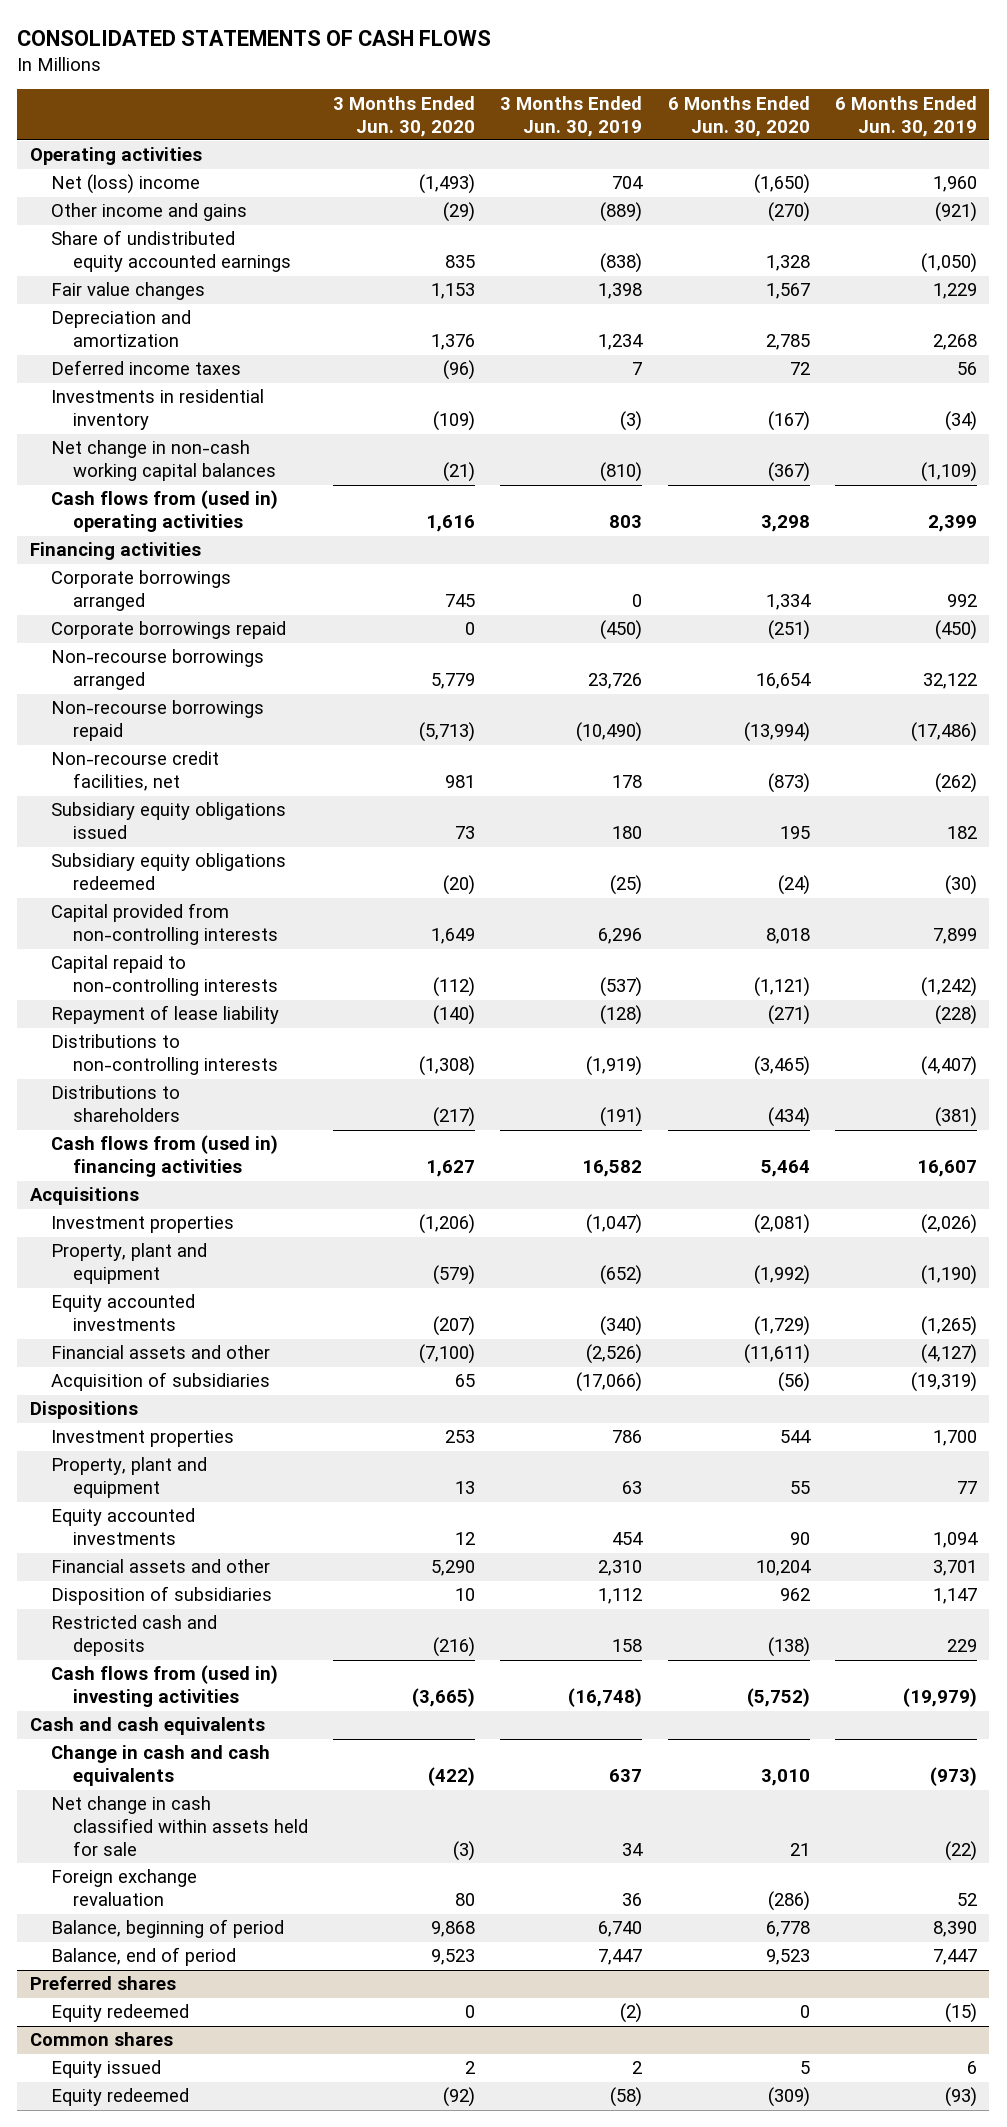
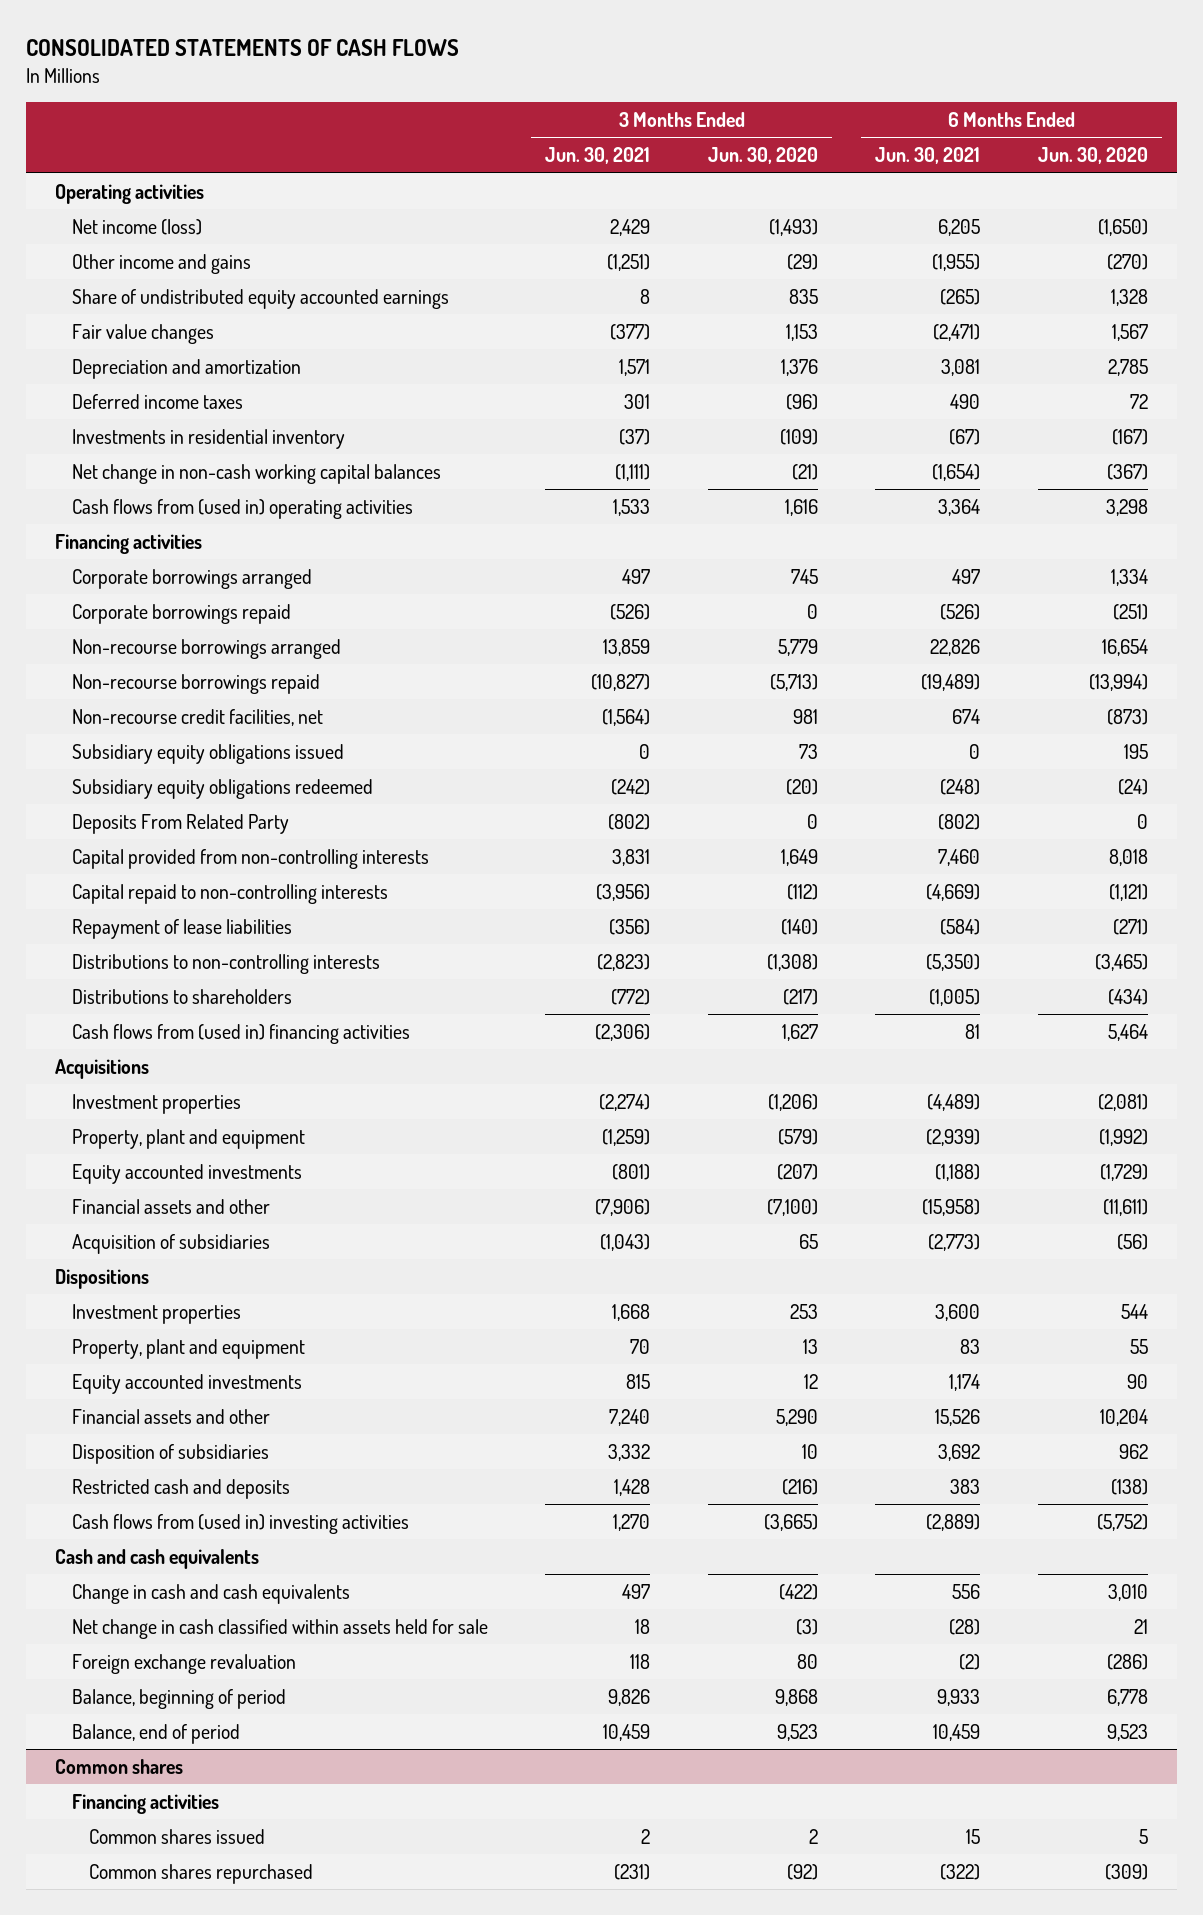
- | 3 Months Ended Jun. 30, 2020 | 3 Months Ended Jun. 30, 2019 | 6 Months Ended Jun. 30, 2020 | 6 Months Ended Jun. 30, 2019
+ | 3 Months Ended Jun. 30, 2021 | 3 Months Ended Jun. 30, 2020 | 6 Months Ended Jun. 30, 2021 | 6 Months Ended Jun. 30, 2020
- Net (loss) income | (1,493) | 704 | (1,650) | 1,960
+ Net income (loss) | 2,429 | (1,493) | 6,205 | (1,650)
+ Deposits From Related Party | (802) | 0 | (802) | 0
- Repayment of lease liability | (140) | (128) | (271) | (228)
+ Repayment of lease liabilities | (356) | (140) | (584) | (271)
- Preferred shares
- Equity redeemed | 0 | (2) | 0 | (15)
@ Common shares
- Equity issued | 2 | 2 | 5 | 6
- Equity redeemed | (92) | (58) | (309) | (93)
+ Financing activities
+ Common shares issued | 2 | 2 | 15 | 5
+ Common shares repurchased | (231) | (92) | (322) | (309)

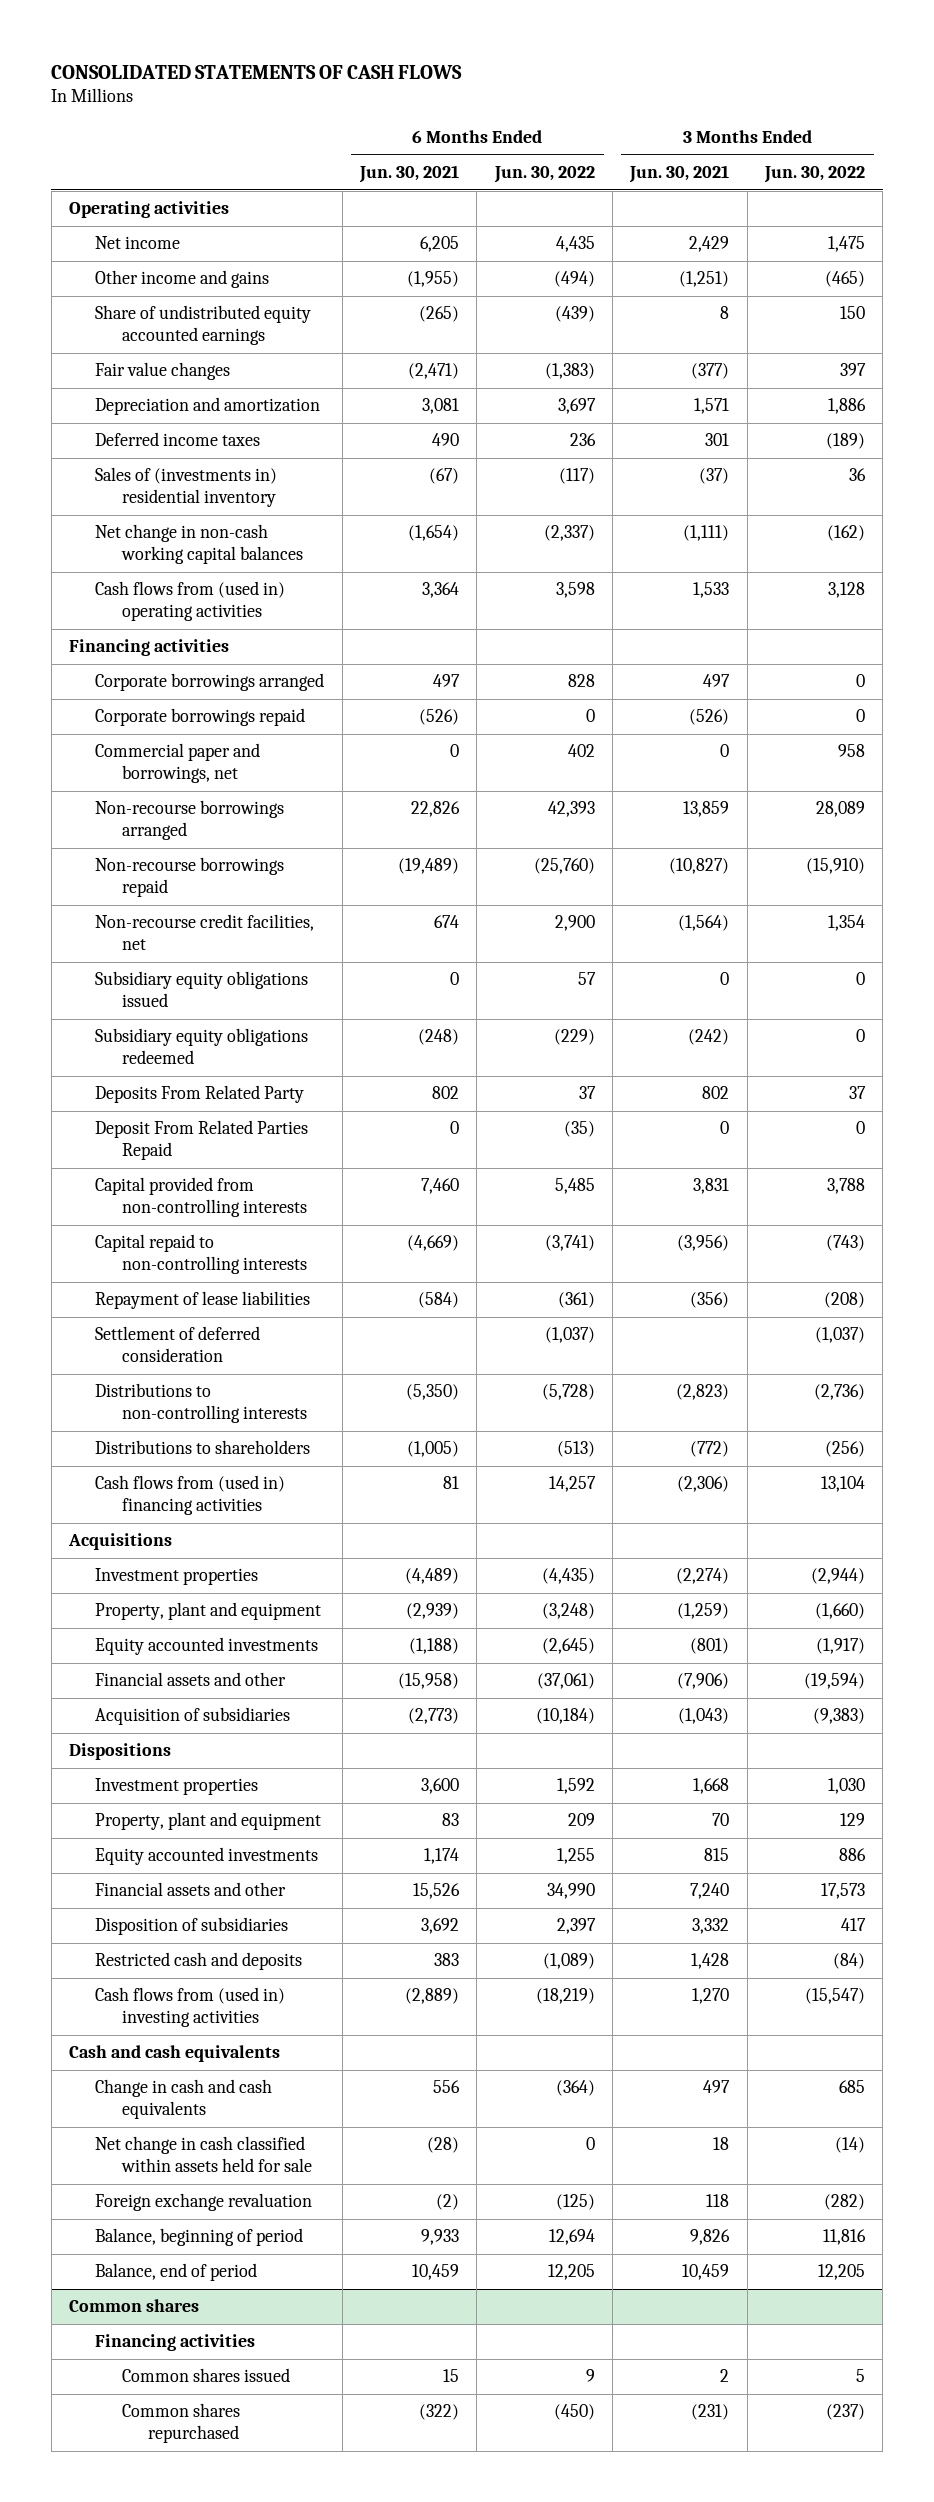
- | 3 Months Ended Jun. 30, 2021 | 3 Months Ended Jun. 30, 2020 | 6 Months Ended Jun. 30, 2021 | 6 Months Ended Jun. 30, 2020
+ | 6 Months Ended Jun. 30, 2021 | 6 Months Ended Jun. 30, 2022 | 3 Months Ended Jun. 30, 2021 | 3 Months Ended Jun. 30, 2022
- Net income (loss) | 2,429 | (1,493) | 6,205 | (1,650)
+ Net income | 6,205 | 4,435 | 2,429 | 1,475
- Investments in residential inventory | (37) | (109) | (67) | (167)
+ Sales of (investments in) residential inventory | (67) | (117) | (37) | 36
+ Commercial paper and borrowings, net | 0 | 402 | 0 | 958
- Deposits From Related Party | (802) | 0 | (802) | 0
+ Deposits From Related Party | 802 | 37 | 802 | 37
+ Deposit From Related Parties Repaid | 0 | (35) | 0 | 0
+ Settlement of deferred consideration | | (1,037) | | (1,037)

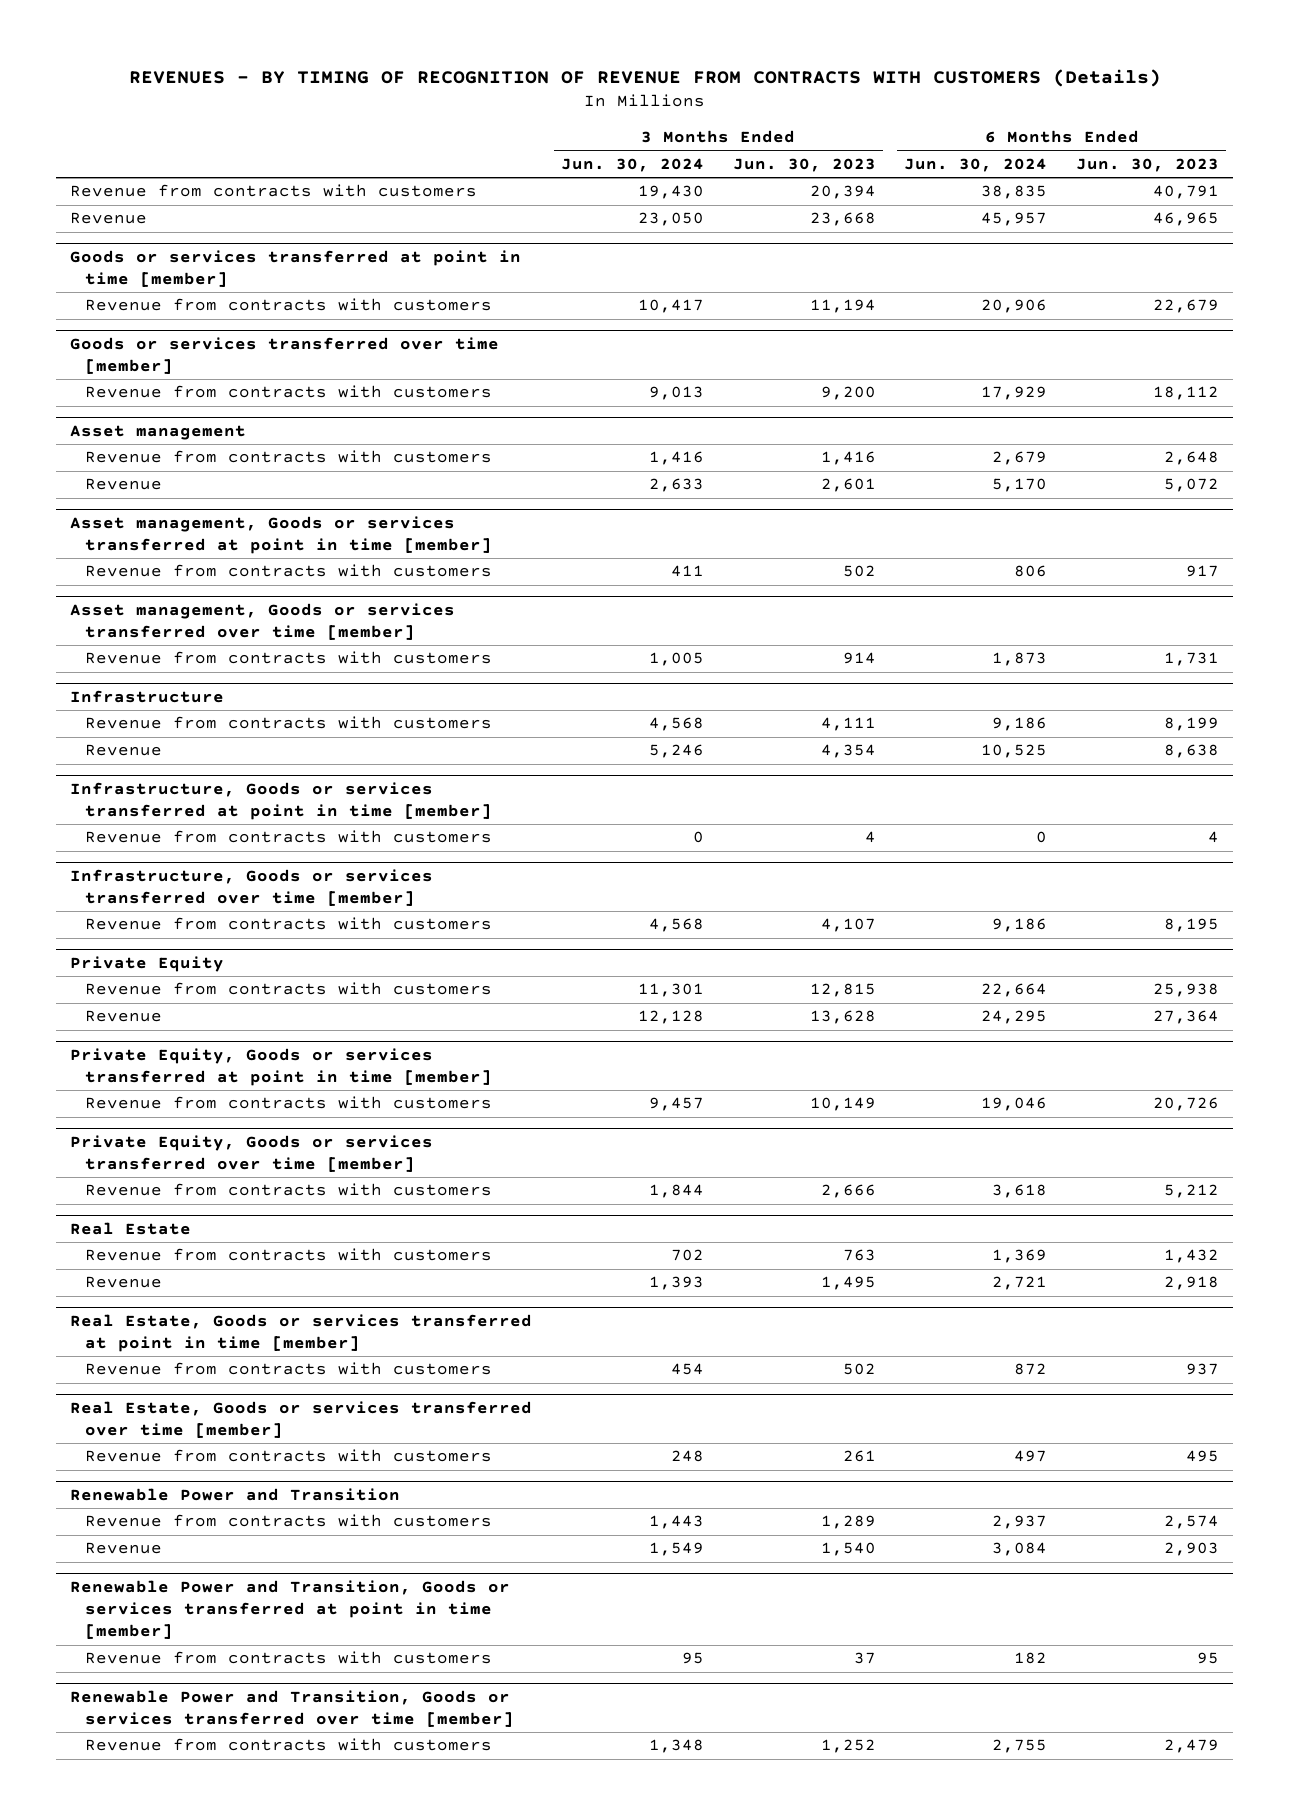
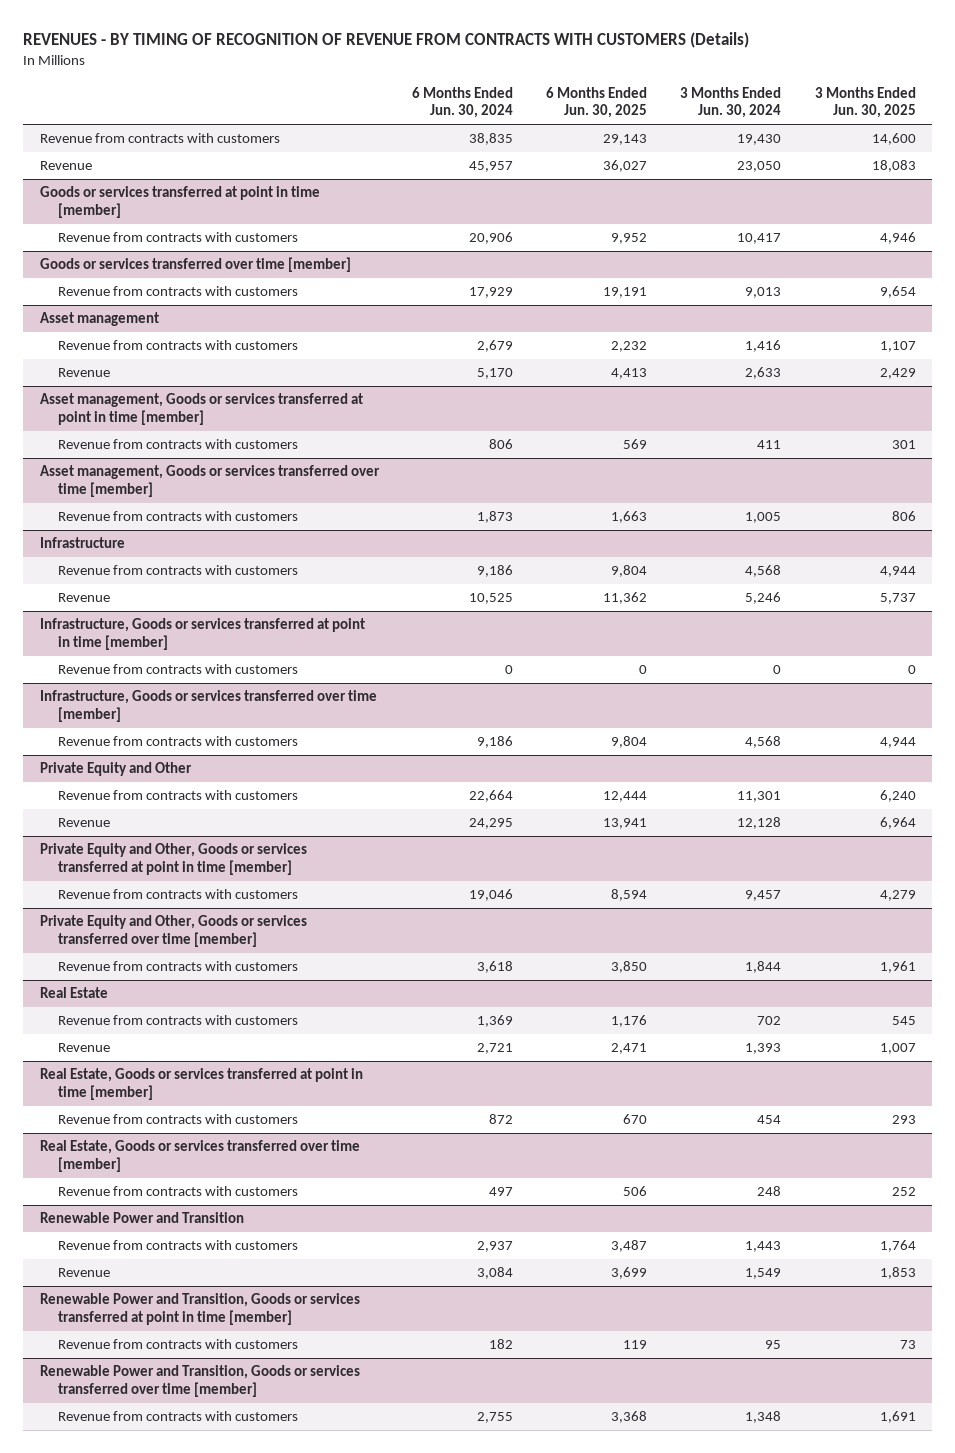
- | 3 Months Ended Jun. 30, 2024 | 3 Months Ended Jun. 30, 2023 | 6 Months Ended Jun. 30, 2024 | 6 Months Ended Jun. 30, 2023
+ | 6 Months Ended Jun. 30, 2024 | 6 Months Ended Jun. 30, 2025 | 3 Months Ended Jun. 30, 2024 | 3 Months Ended Jun. 30, 2025
- Private Equity
+ Private Equity and Other
- Private Equity, Goods or services transferred at point in time [member]
+ Private Equity and Other, Goods or services transferred at point in time [member]
- Private Equity, Goods or services transferred over time [member]
+ Private Equity and Other, Goods or services transferred over time [member]

